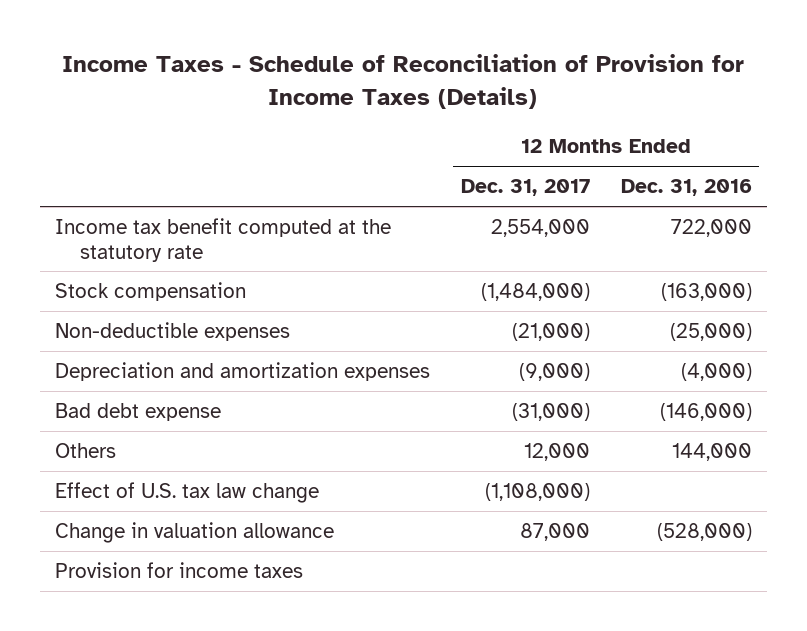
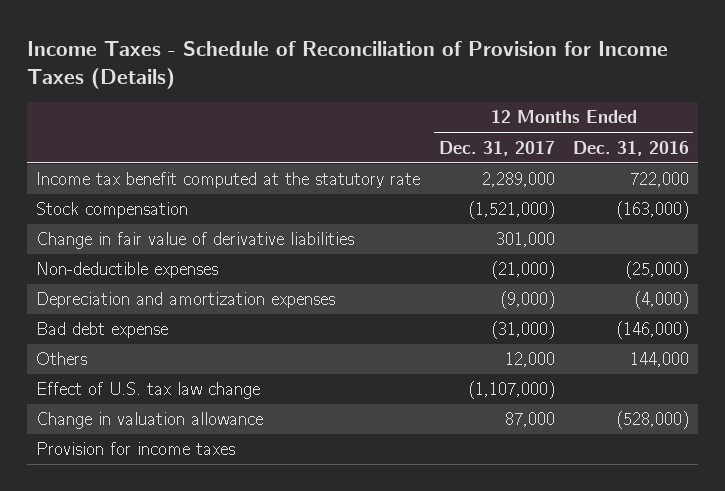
- Income tax benefit computed at the statutory rate | 2,554,000 | 722,000
- Stock compensation | (1,484,000) | (163,000)
+ Income tax benefit computed at the statutory rate | 2,289,000 | 722,000
+ Stock compensation | (1,521,000) | (163,000)
+ Change in fair value of derivative liabilities | 301,000 |
- Effect of U.S. tax law change | (1,108,000) |
+ Effect of U.S. tax law change | (1,107,000) |

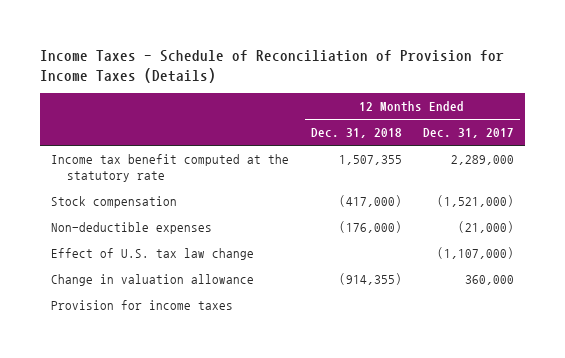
- | 12 Months Ended Dec. 31, 2017 | 12 Months Ended Dec. 31, 2016
+ | 12 Months Ended Dec. 31, 2018 | 12 Months Ended Dec. 31, 2017
- Change in fair value of derivative liabilities | 301,000 |
- Depreciation and amortization expenses | (9,000) | (4,000)
- Bad debt expense | (31,000) | (146,000)
- Others | 12,000 | 144,000
- Change in valuation allowance | 87,000 | (528,000)
+ Change in valuation allowance | (914,355) | 360,000

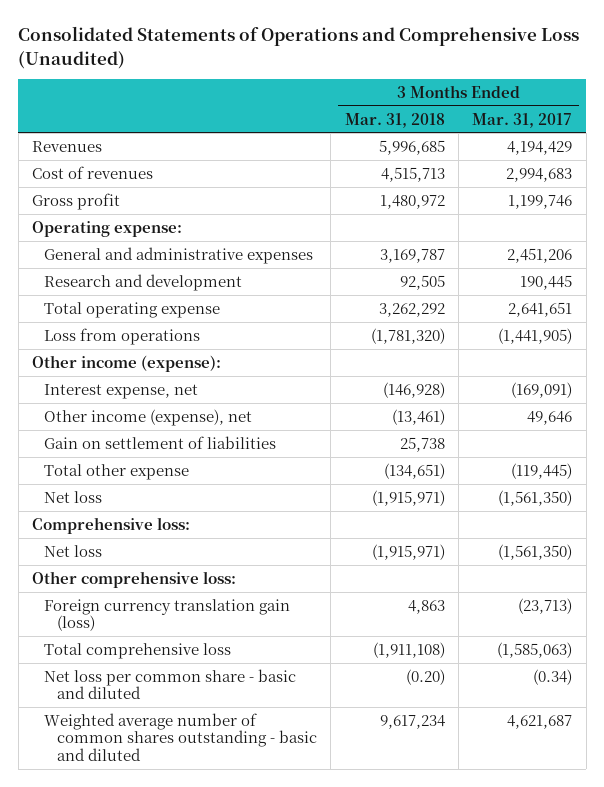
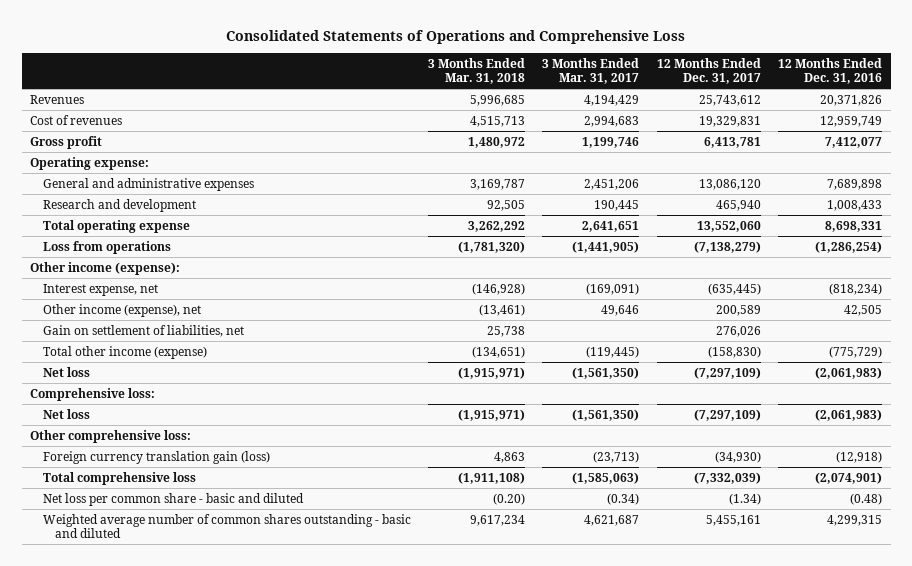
- Consolidated Statements of Operations and Comprehensive Loss (Unaudited)
+ Consolidated Statements of Operations and Comprehensive Loss
- | 3 Months Ended Mar. 31, 2018 | 3 Months Ended Mar. 31, 2017
+ | 3 Months Ended Mar. 31, 2018 | 3 Months Ended Mar. 31, 2017 | 12 Months Ended Dec. 31, 2017 | 12 Months Ended Dec. 31, 2016
- Gain on settlement of liabilities | 25,738 |
- Total other expense | (134,651) | (119,445)
+ Gain on settlement of liabilities, net | 25,738 | | 276,026 |
+ Total other income (expense) | (134,651) | (119,445) | (158,830) | (775,729)

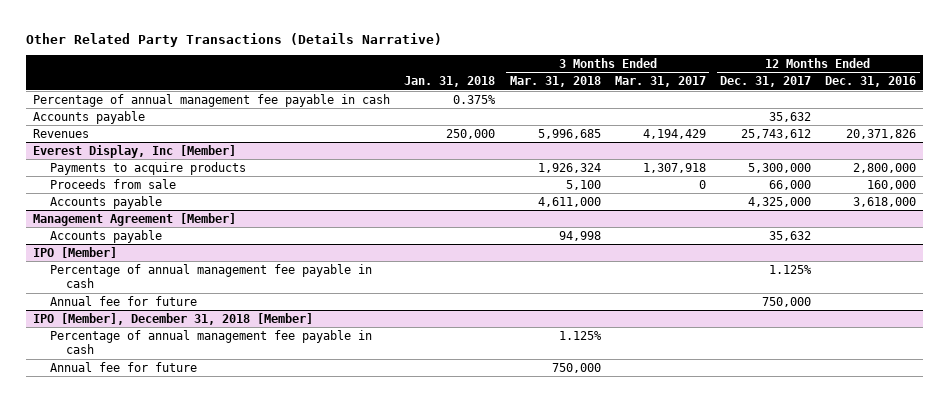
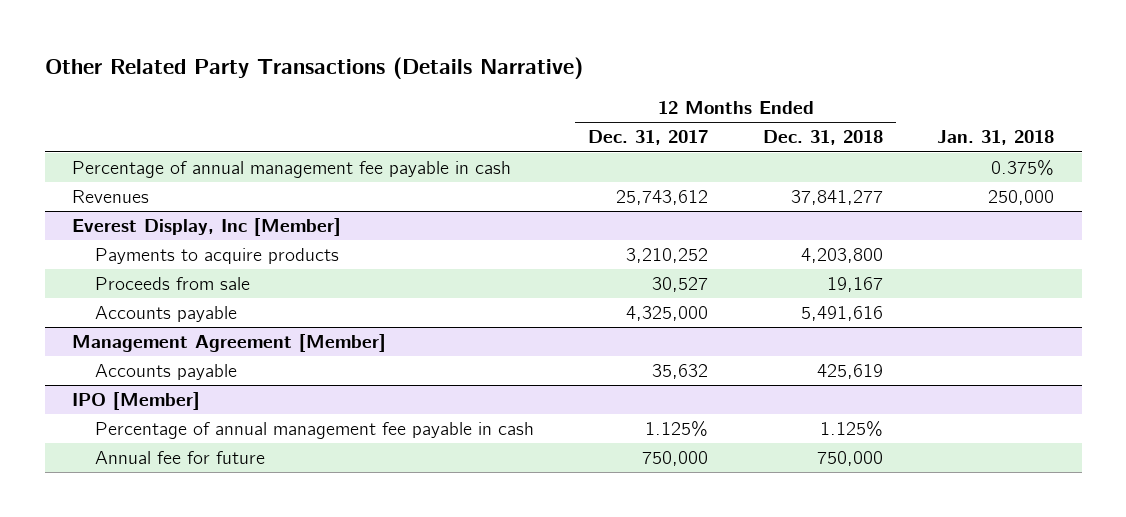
- | Jan. 31, 2018 | 3 Months Ended Mar. 31, 2018 | 3 Months Ended Mar. 31, 2017 | 12 Months Ended Dec. 31, 2017 | 12 Months Ended Dec. 31, 2016
+ | 12 Months Ended Dec. 31, 2017 | 12 Months Ended Dec. 31, 2018 | Jan. 31, 2018
- Accounts payable | | | | 35,632 |
@ Everest Display, Inc [Member]
- Payments to acquire products | | 1,926,324 | 1,307,918 | 5,300,000 | 2,800,000
- Proceeds from sale | | 5,100 | 0 | 66,000 | 160,000
+ Payments to acquire products | 3,210,252 | 4,203,800 |
+ Proceeds from sale | 30,527 | 19,167 |
- IPO [Member], December 31, 2018 [Member]
- Percentage of annual management fee payable in cash | | 1.125% | | |
- Annual fee for future | | 750,000 | | |

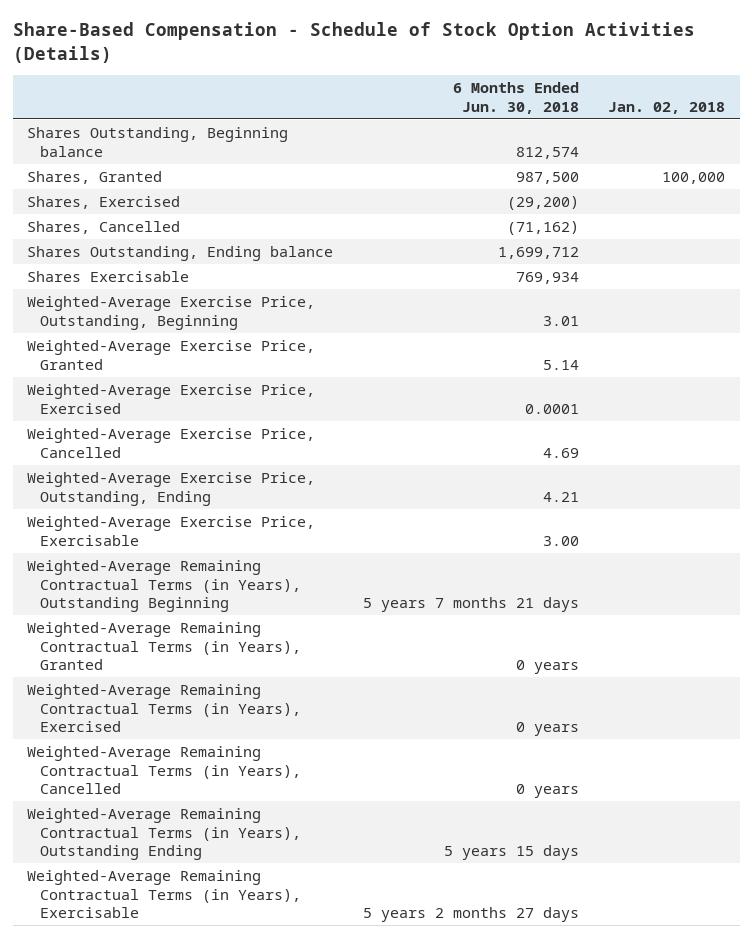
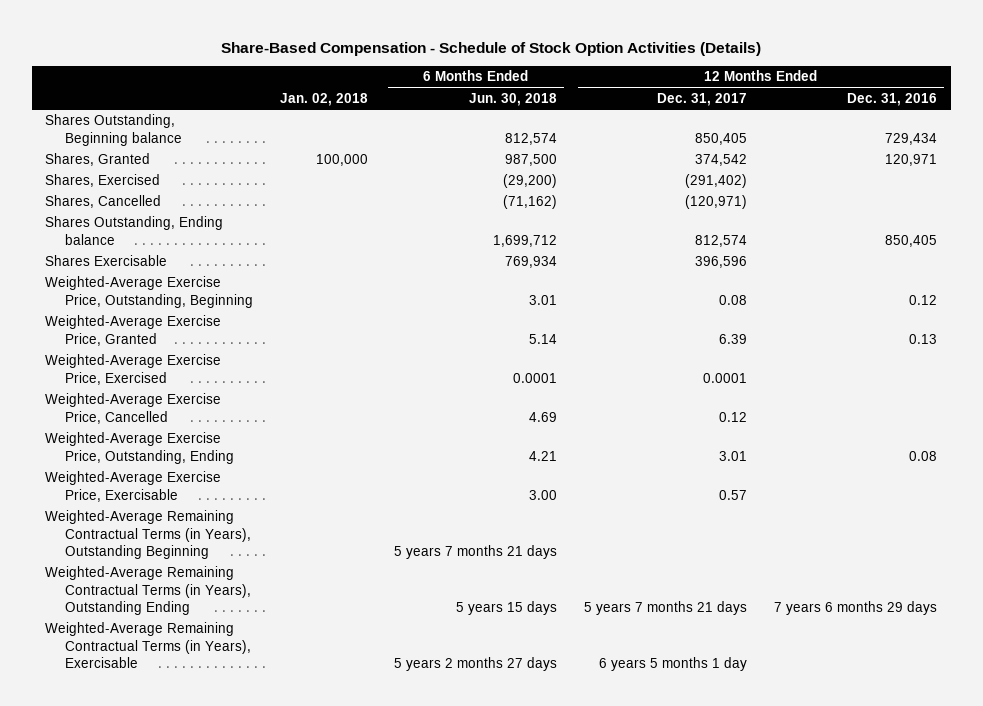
- | 6 Months Ended Jun. 30, 2018 | Jan. 02, 2018
+ | Jan. 02, 2018 | 6 Months Ended Jun. 30, 2018 | 12 Months Ended Dec. 31, 2017 | 12 Months Ended Dec. 31, 2016
- Weighted-Average Remaining Contractual Terms (in Years), Granted | 0 years |
- Weighted-Average Remaining Contractual Terms (in Years), Exercised | 0 years |
- Weighted-Average Remaining Contractual Terms (in Years), Cancelled | 0 years |

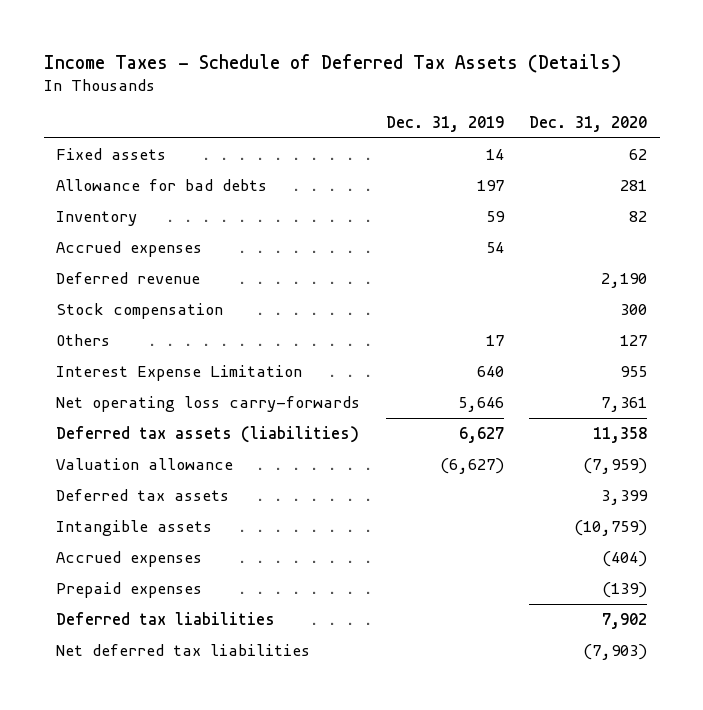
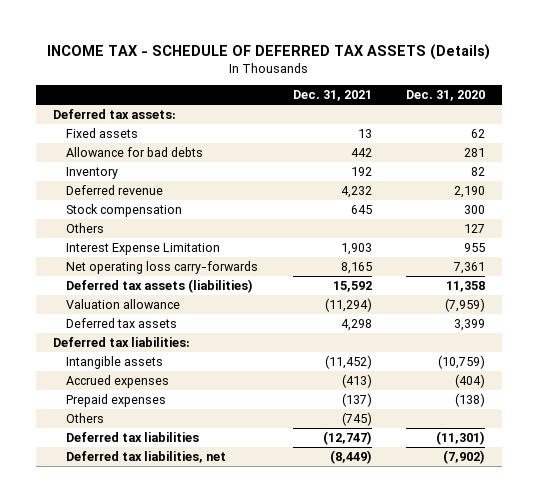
- Income Taxes - Schedule of Deferred Tax Assets (Details)
+ INCOME TAX - SCHEDULE OF DEFERRED TAX ASSETS (Details)
- | Dec. 31, 2019 | Dec. 31, 2020
+ | Dec. 31, 2021 | Dec. 31, 2020
+ Deferred tax assets:
- Accrued expenses | 54 |
+ Deferred tax liabilities:
- Prepaid expenses | | (139)
- Deferred tax liabilities | | 7,902
- Net deferred tax liabilities | | (7,903)
+ Prepaid expenses | (137) | (138)
+ Others | (745) |
+ Deferred tax liabilities | (12,747) | (11,301)
+ Deferred tax liabilities, net | (8,449) | (7,902)

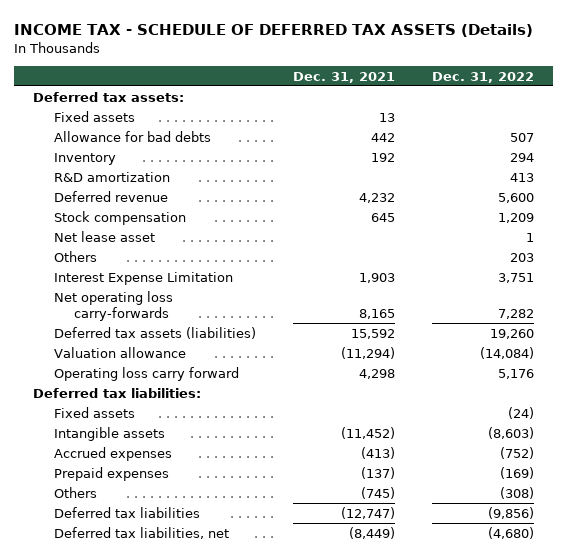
- | Dec. 31, 2021 | Dec. 31, 2020
+ | Dec. 31, 2021 | Dec. 31, 2022
+ R&D amortization | | 413
+ Net lease asset | | 1
- Deferred tax assets | 4,298 | 3,399
+ Operating loss carry forward | 4,298 | 5,176
+ Fixed assets | | (24)

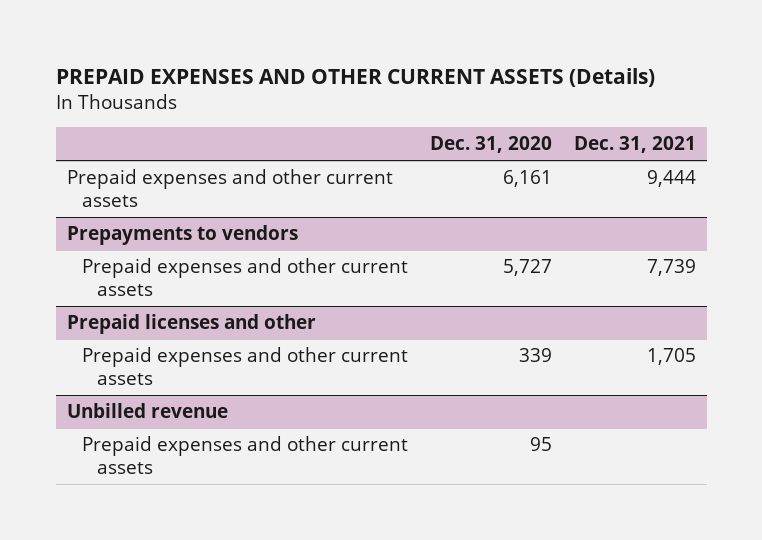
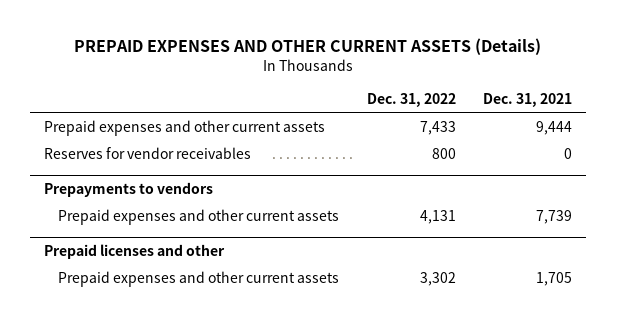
- | Dec. 31, 2020 | Dec. 31, 2021
+ | Dec. 31, 2022 | Dec. 31, 2021
+ Reserves for vendor receivables | 800 | 0
- Unbilled revenue
- Prepaid expenses and other current assets | 95 |

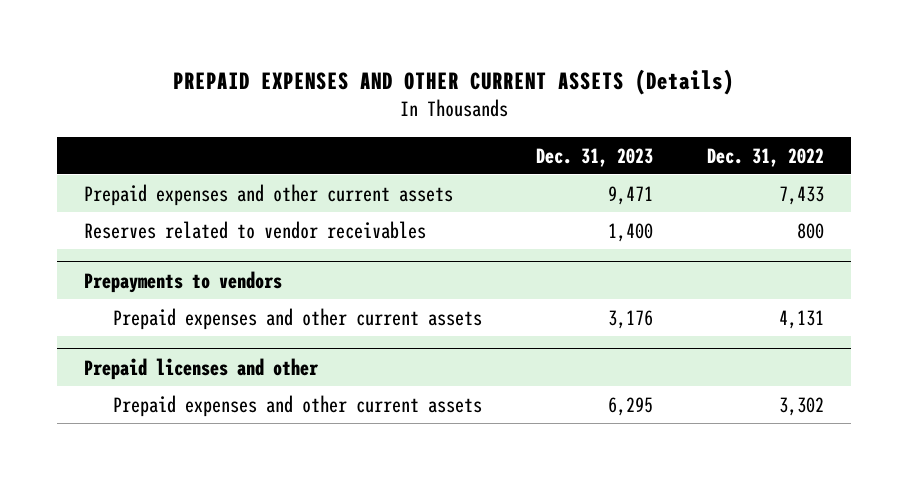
- | Dec. 31, 2022 | Dec. 31, 2021
+ | Dec. 31, 2023 | Dec. 31, 2022
- Reserves for vendor receivables | 800 | 0
+ Reserves related to vendor receivables | 1,400 | 800

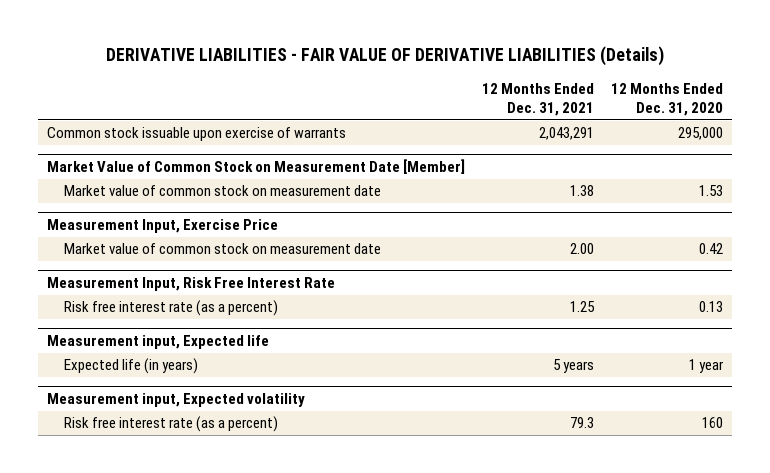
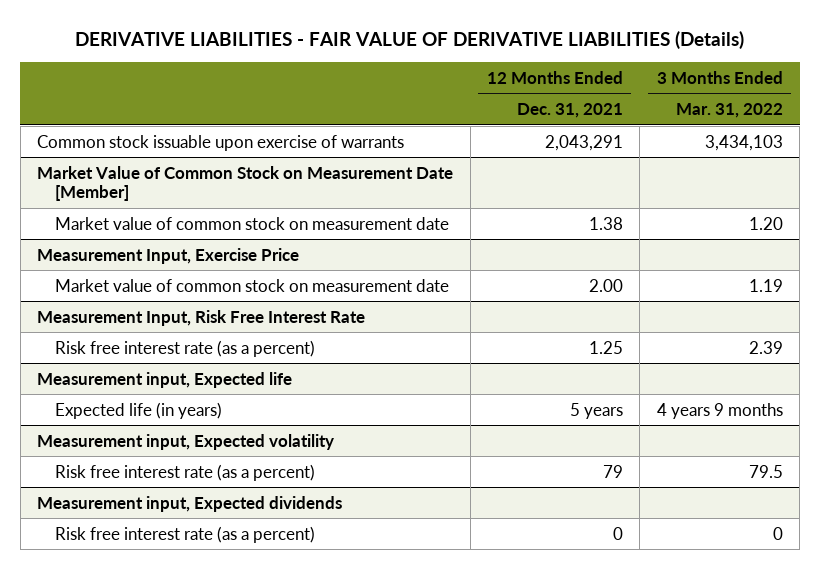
- | 12 Months Ended Dec. 31, 2021 | 12 Months Ended Dec. 31, 2020
+ | 12 Months Ended Dec. 31, 2021 | 3 Months Ended Mar. 31, 2022
@ Measurement input, Expected volatility
- Risk free interest rate (as a percent) | 79.3 | 160
+ Risk free interest rate (as a percent) | 79 | 79.5
+ Measurement input, Expected dividends
+ Risk free interest rate (as a percent) | 0 | 0

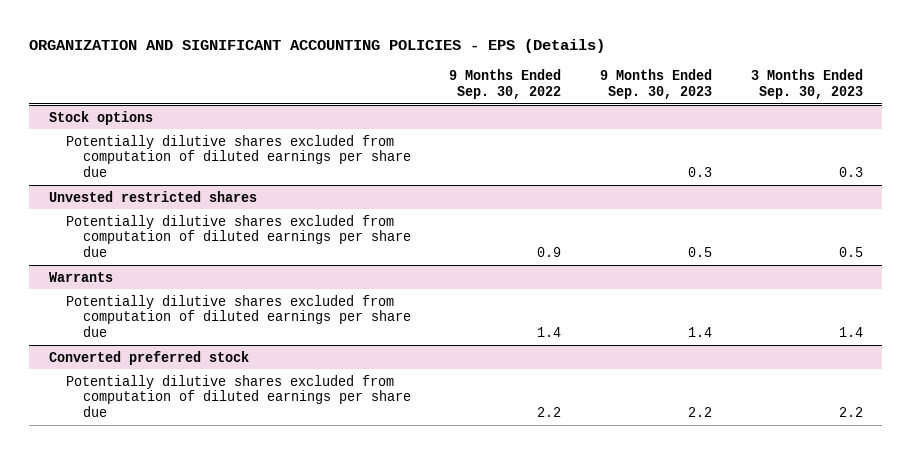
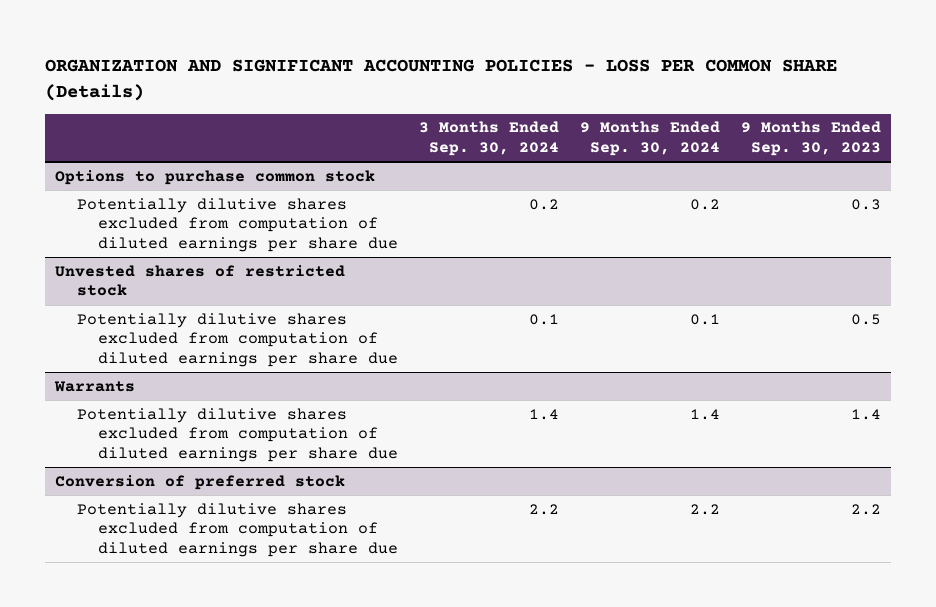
- ORGANIZATION AND SIGNIFICANT ACCOUNTING POLICIES - EPS (Details)
+ ORGANIZATION AND SIGNIFICANT ACCOUNTING POLICIES - LOSS PER COMMON SHARE (Details)
- | 9 Months Ended Sep. 30, 2022 | 9 Months Ended Sep. 30, 2023 | 3 Months Ended Sep. 30, 2023
+ | 3 Months Ended Sep. 30, 2024 | 9 Months Ended Sep. 30, 2024 | 9 Months Ended Sep. 30, 2023
- Stock options
+ Options to purchase common stock
- Unvested restricted shares
+ Unvested shares of restricted stock
- Converted preferred stock
+ Conversion of preferred stock

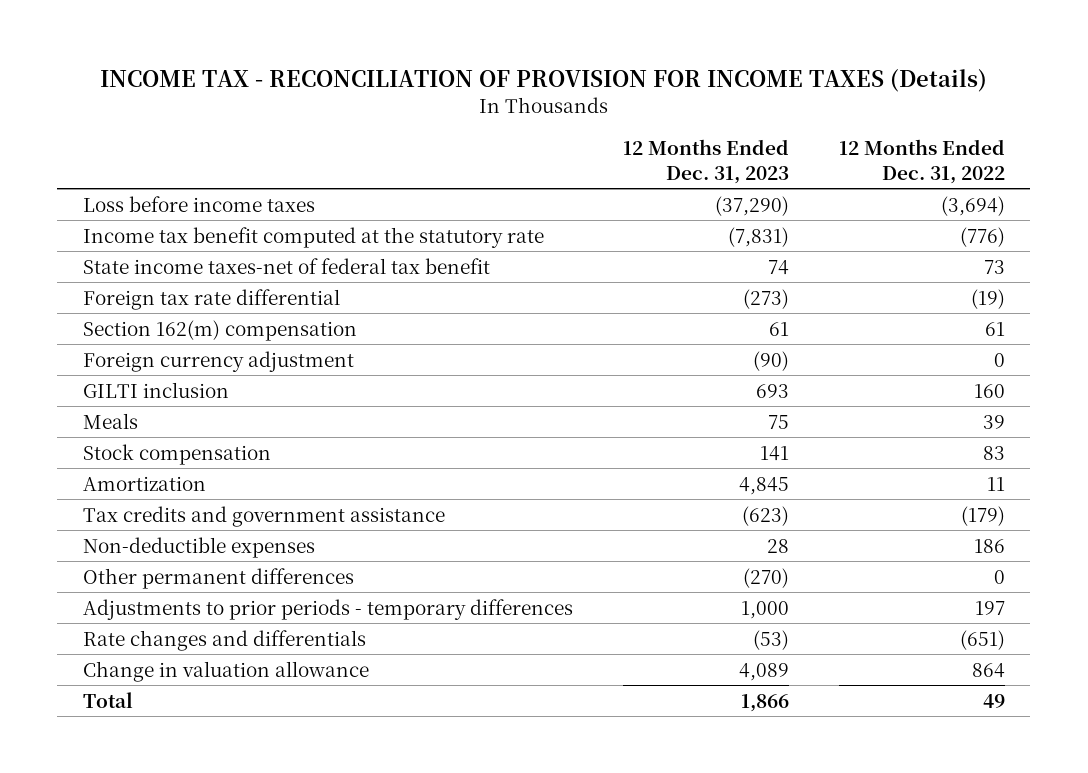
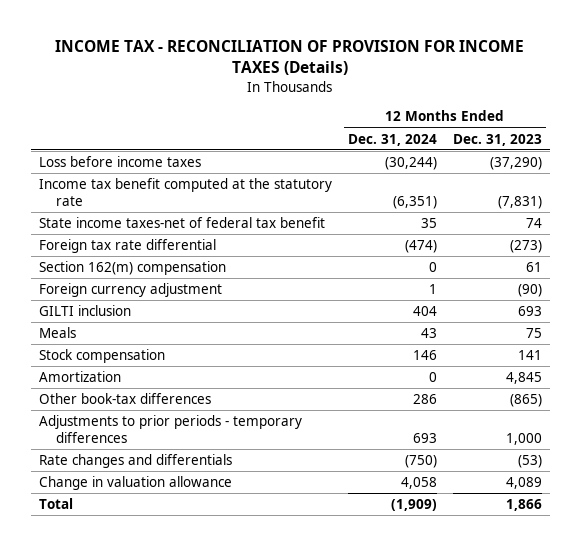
- | 12 Months Ended Dec. 31, 2023 | 12 Months Ended Dec. 31, 2022
+ | 12 Months Ended Dec. 31, 2024 | 12 Months Ended Dec. 31, 2023
- Tax credits and government assistance | (623) | (179)
- Non-deductible expenses | 28 | 186
- Other permanent differences | (270) | 0
+ Other book-tax differences | 286 | (865)

